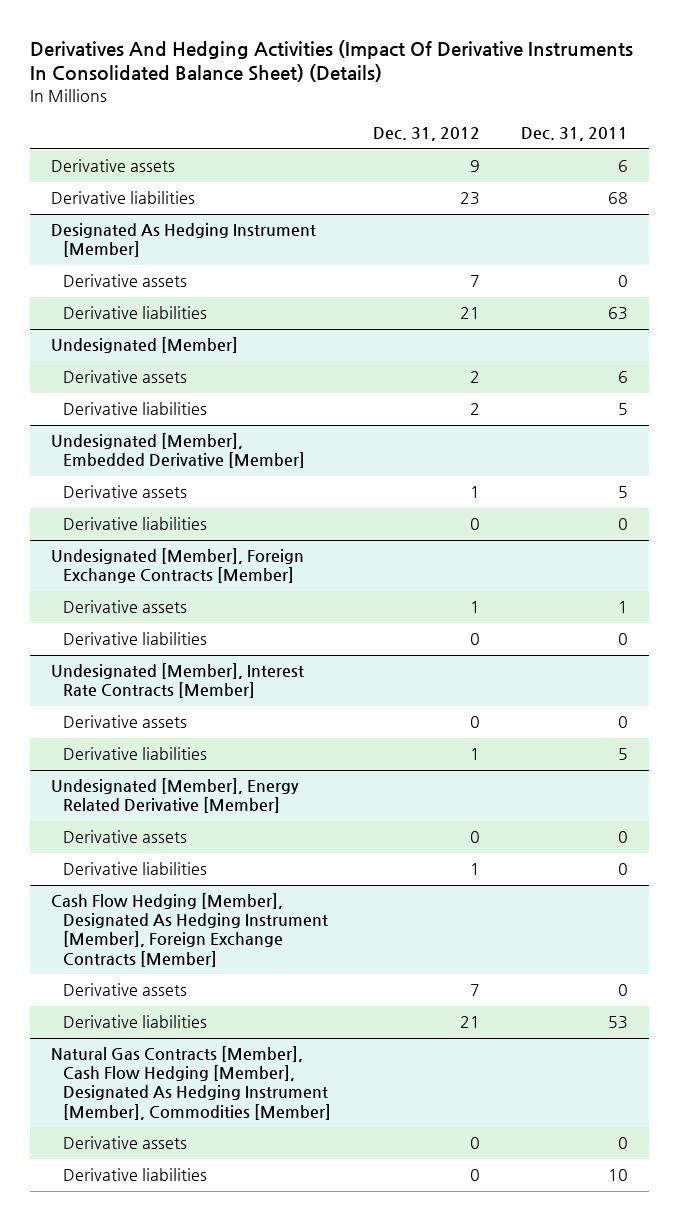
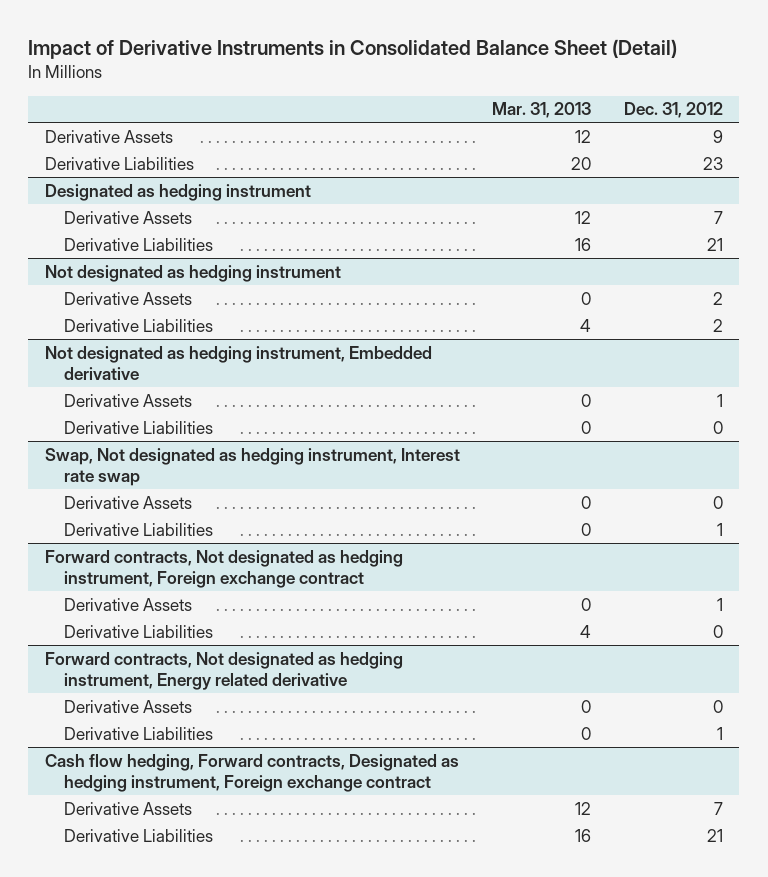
- Derivatives And Hedging Activities (Impact Of Derivative Instruments In Consolidated Balance Sheet) (Details)
+ Impact of Derivative Instruments in Consolidated Balance Sheet (Detail)
- | Dec. 31, 2012 | Dec. 31, 2011
+ | Mar. 31, 2013 | Dec. 31, 2012
- Derivative assets | 9 | 6
- Derivative liabilities | 23 | 68
- Designated As Hedging Instrument [Member]
- Derivative assets | 7 | 0
- Derivative liabilities | 21 | 63
- Undesignated [Member]
- Derivative assets | 2 | 6
- Derivative liabilities | 2 | 5
- Undesignated [Member], Embedded Derivative [Member]
- Derivative assets | 1 | 5
- Derivative liabilities | 0 | 0
- Undesignated [Member], Foreign Exchange Contracts [Member]
- Derivative assets | 1 | 1
- Derivative liabilities | 0 | 0
- Undesignated [Member], Interest Rate Contracts [Member]
- Derivative assets | 0 | 0
- Derivative liabilities | 1 | 5
- Undesignated [Member], Energy Related Derivative [Member]
- Derivative assets | 0 | 0
- Derivative liabilities | 1 | 0
- Cash Flow Hedging [Member], Designated As Hedging Instrument [Member], Foreign Exchange Contracts [Member]
- Derivative assets | 7 | 0
- Derivative liabilities | 21 | 53
- Natural Gas Contracts [Member], Cash Flow Hedging [Member], Designated As Hedging Instrument [Member], Commodities [Member]
- Derivative assets | 0 | 0
- Derivative liabilities | 0 | 10
+ Derivative Assets | 12 | 9
+ Derivative Liabilities | 20 | 23
+ Designated as hedging instrument
+ Derivative Assets | 12 | 7
+ Derivative Liabilities | 16 | 21
+ Not designated as hedging instrument
+ Derivative Assets | 0 | 2
+ Derivative Liabilities | 4 | 2
+ Not designated as hedging instrument, Embedded derivative
+ Derivative Assets | 0 | 1
+ Derivative Liabilities | 0 | 0
+ Swap, Not designated as hedging instrument, Interest rate swap
+ Derivative Assets | 0 | 0
+ Derivative Liabilities | 0 | 1
+ Forward contracts, Not designated as hedging instrument, Foreign exchange contract
+ Derivative Assets | 0 | 1
+ Derivative Liabilities | 4 | 0
+ Forward contracts, Not designated as hedging instrument, Energy related derivative
+ Derivative Assets | 0 | 0
+ Derivative Liabilities | 0 | 1
+ Cash flow hedging, Forward contracts, Designated as hedging instrument, Foreign exchange contract
+ Derivative Assets | 12 | 7
+ Derivative Liabilities | 16 | 21

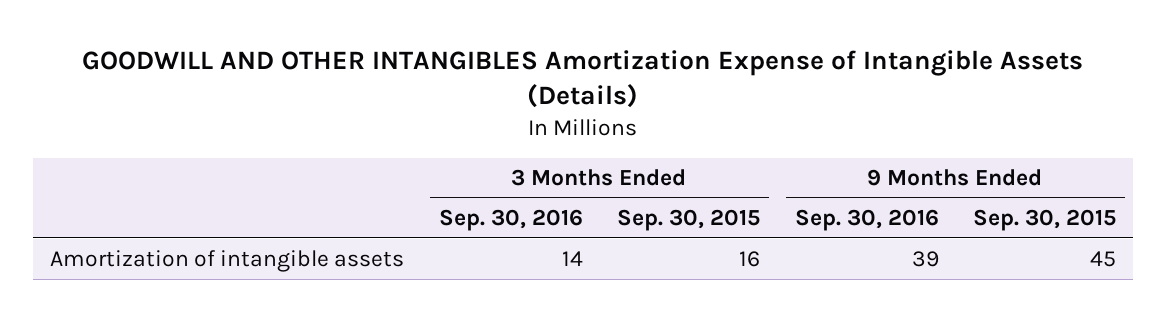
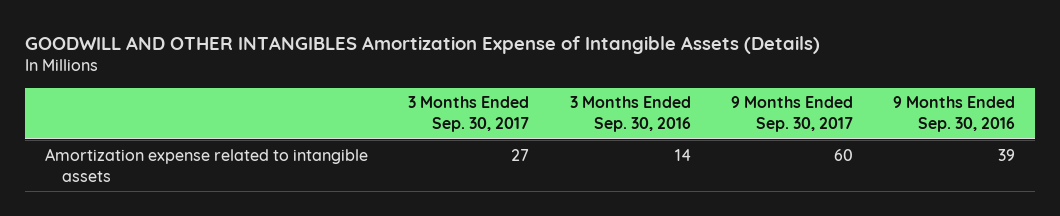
- | 3 Months Ended Sep. 30, 2016 | 3 Months Ended Sep. 30, 2015 | 9 Months Ended Sep. 30, 2016 | 9 Months Ended Sep. 30, 2015
+ | 3 Months Ended Sep. 30, 2017 | 3 Months Ended Sep. 30, 2016 | 9 Months Ended Sep. 30, 2017 | 9 Months Ended Sep. 30, 2016
- Amortization of intangible assets | 14 | 16 | 39 | 45
+ Amortization expense related to intangible assets | 27 | 14 | 60 | 39

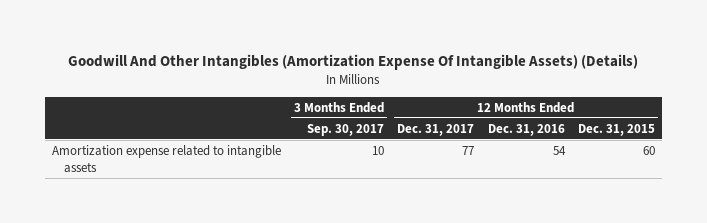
- GOODWILL AND OTHER INTANGIBLES Amortization Expense of Intangible Assets (Details)
+ Goodwill And Other Intangibles (Amortization Expense Of Intangible Assets) (Details)
- | 3 Months Ended Sep. 30, 2017 | 3 Months Ended Sep. 30, 2016 | 9 Months Ended Sep. 30, 2017 | 9 Months Ended Sep. 30, 2016
+ | 3 Months Ended Sep. 30, 2017 | 12 Months Ended Dec. 31, 2017 | 12 Months Ended Dec. 31, 2016 | 12 Months Ended Dec. 31, 2015
- Amortization expense related to intangible assets | 27 | 14 | 60 | 39
+ Amortization expense related to intangible assets | 10 | 77 | 54 | 60

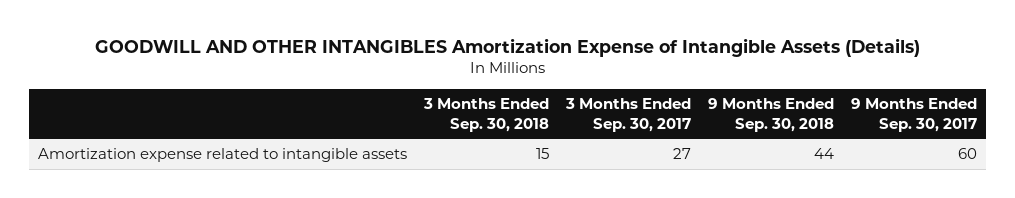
- Goodwill And Other Intangibles (Amortization Expense Of Intangible Assets) (Details)
+ GOODWILL AND OTHER INTANGIBLES Amortization Expense of Intangible Assets (Details)
- | 3 Months Ended Sep. 30, 2017 | 12 Months Ended Dec. 31, 2017 | 12 Months Ended Dec. 31, 2016 | 12 Months Ended Dec. 31, 2015
+ | 3 Months Ended Sep. 30, 2018 | 3 Months Ended Sep. 30, 2017 | 9 Months Ended Sep. 30, 2018 | 9 Months Ended Sep. 30, 2017
- Amortization expense related to intangible assets | 10 | 77 | 54 | 60
+ Amortization expense related to intangible assets | 15 | 27 | 44 | 60

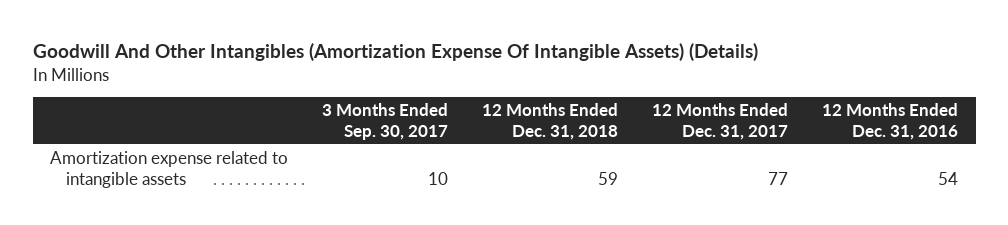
- GOODWILL AND OTHER INTANGIBLES Amortization Expense of Intangible Assets (Details)
+ Goodwill And Other Intangibles (Amortization Expense Of Intangible Assets) (Details)
- | 3 Months Ended Sep. 30, 2018 | 3 Months Ended Sep. 30, 2017 | 9 Months Ended Sep. 30, 2018 | 9 Months Ended Sep. 30, 2017
+ | 3 Months Ended Sep. 30, 2017 | 12 Months Ended Dec. 31, 2018 | 12 Months Ended Dec. 31, 2017 | 12 Months Ended Dec. 31, 2016
- Amortization expense related to intangible assets | 15 | 27 | 44 | 60
+ Amortization expense related to intangible assets | 10 | 59 | 77 | 54

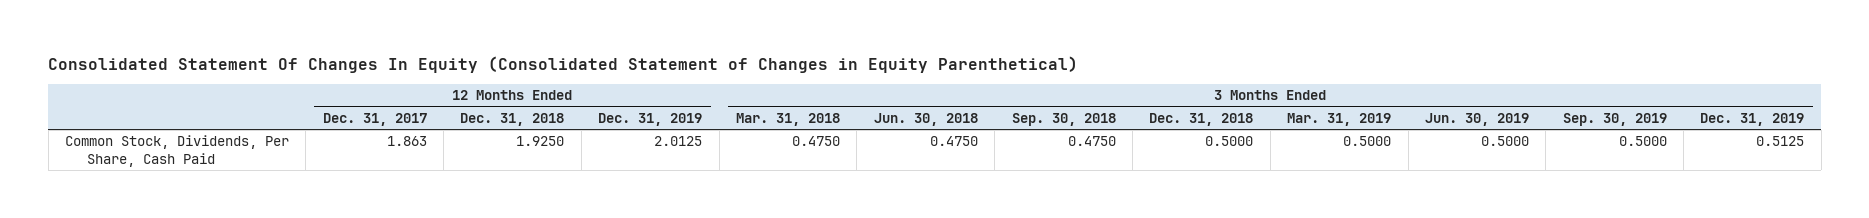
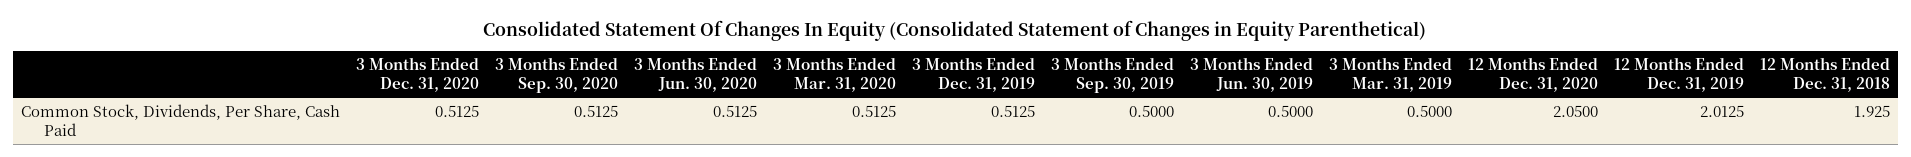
- | 12 Months Ended Dec. 31, 2017 | 12 Months Ended Dec. 31, 2018 | 12 Months Ended Dec. 31, 2019 | 3 Months Ended Mar. 31, 2018 | 3 Months Ended Jun. 30, 2018 | 3 Months Ended Sep. 30, 2018 | 3 Months Ended Dec. 31, 2018 | 3 Months Ended Mar. 31, 2019 | 3 Months Ended Jun. 30, 2019 | 3 Months Ended Sep. 30, 2019 | 3 Months Ended Dec. 31, 2019
+ | 3 Months Ended Dec. 31, 2020 | 3 Months Ended Sep. 30, 2020 | 3 Months Ended Jun. 30, 2020 | 3 Months Ended Mar. 31, 2020 | 3 Months Ended Dec. 31, 2019 | 3 Months Ended Sep. 30, 2019 | 3 Months Ended Jun. 30, 2019 | 3 Months Ended Mar. 31, 2019 | 12 Months Ended Dec. 31, 2020 | 12 Months Ended Dec. 31, 2019 | 12 Months Ended Dec. 31, 2018
- Common Stock, Dividends, Per Share, Cash Paid | 1.863 | 1.9250 | 2.0125 | 0.4750 | 0.4750 | 0.4750 | 0.5000 | 0.5000 | 0.5000 | 0.5000 | 0.5125
+ Common Stock, Dividends, Per Share, Cash Paid | 0.5125 | 0.5125 | 0.5125 | 0.5125 | 0.5125 | 0.5000 | 0.5000 | 0.5000 | 2.0500 | 2.0125 | 1.925

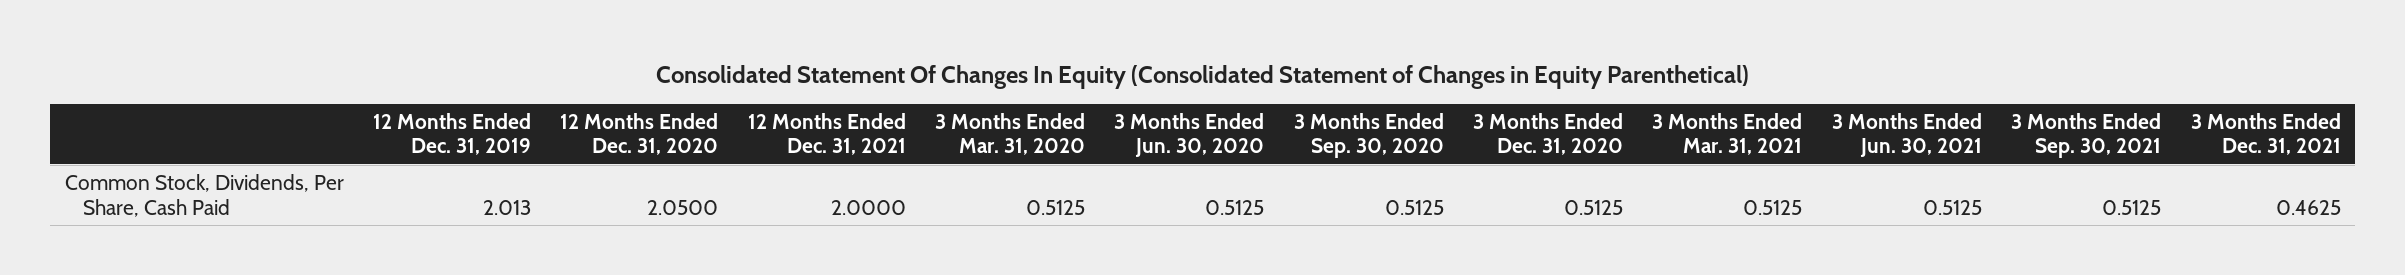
- | 3 Months Ended Dec. 31, 2020 | 3 Months Ended Sep. 30, 2020 | 3 Months Ended Jun. 30, 2020 | 3 Months Ended Mar. 31, 2020 | 3 Months Ended Dec. 31, 2019 | 3 Months Ended Sep. 30, 2019 | 3 Months Ended Jun. 30, 2019 | 3 Months Ended Mar. 31, 2019 | 12 Months Ended Dec. 31, 2020 | 12 Months Ended Dec. 31, 2019 | 12 Months Ended Dec. 31, 2018
+ | 12 Months Ended Dec. 31, 2019 | 12 Months Ended Dec. 31, 2020 | 12 Months Ended Dec. 31, 2021 | 3 Months Ended Mar. 31, 2020 | 3 Months Ended Jun. 30, 2020 | 3 Months Ended Sep. 30, 2020 | 3 Months Ended Dec. 31, 2020 | 3 Months Ended Mar. 31, 2021 | 3 Months Ended Jun. 30, 2021 | 3 Months Ended Sep. 30, 2021 | 3 Months Ended Dec. 31, 2021
- Common Stock, Dividends, Per Share, Cash Paid | 0.5125 | 0.5125 | 0.5125 | 0.5125 | 0.5125 | 0.5000 | 0.5000 | 0.5000 | 2.0500 | 2.0125 | 1.925
+ Common Stock, Dividends, Per Share, Cash Paid | 2.013 | 2.0500 | 2.0000 | 0.5125 | 0.5125 | 0.5125 | 0.5125 | 0.5125 | 0.5125 | 0.5125 | 0.4625

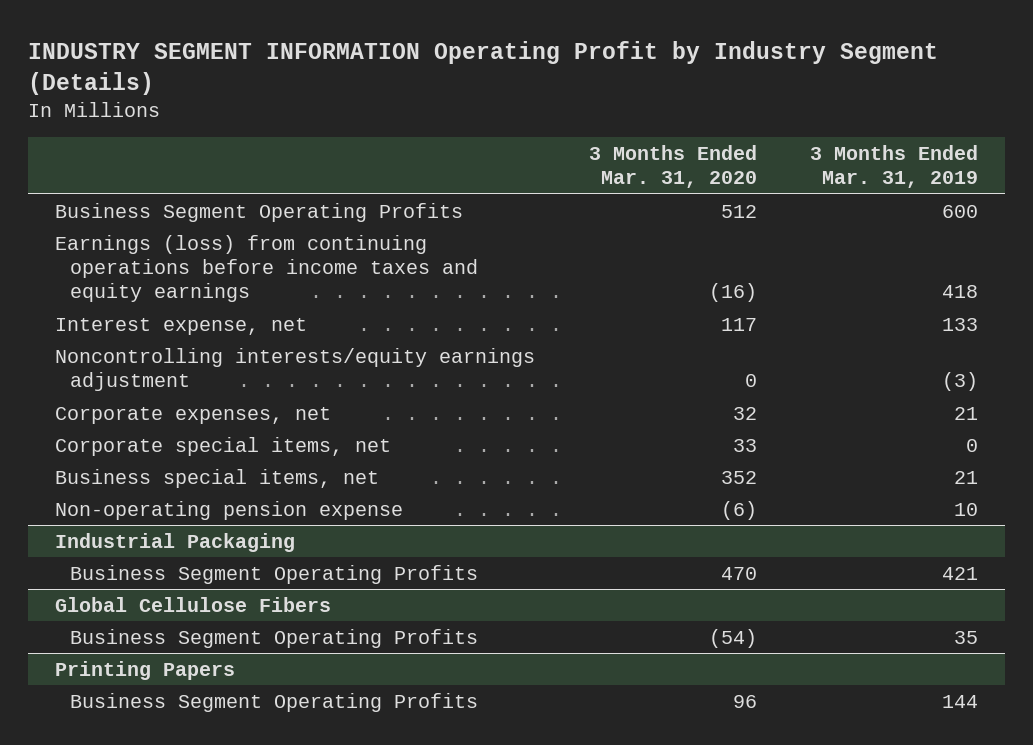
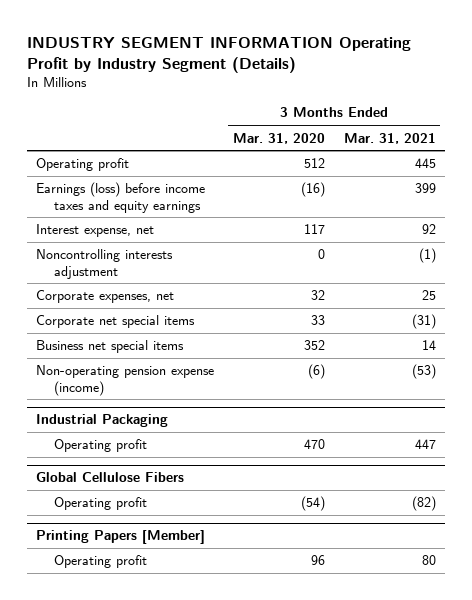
- | 3 Months Ended Mar. 31, 2020 | 3 Months Ended Mar. 31, 2019
+ | 3 Months Ended Mar. 31, 2020 | 3 Months Ended Mar. 31, 2021
- Business Segment Operating Profits | 512 | 600
- Earnings (loss) from continuing operations before income taxes and equity earnings | (16) | 418
+ Operating profit | 512 | 445
+ Earnings (loss) before income taxes and equity earnings | (16) | 399
- Noncontrolling interests/equity earnings adjustment | 0 | (3)
+ Noncontrolling interests adjustment | 0 | (1)
- Corporate special items, net | 33 | 0
- Business special items, net | 352 | 21
- Non-operating pension expense | (6) | 10
+ Corporate net special items | 33 | (31)
+ Business net special items | 352 | 14
+ Non-operating pension expense (income) | (6) | (53)
@ Industrial Packaging
- Business Segment Operating Profits | 470 | 421
+ Operating profit | 470 | 447
@ Global Cellulose Fibers
- Business Segment Operating Profits | (54) | 35
- Printing Papers
- Business Segment Operating Profits | 96 | 144
@ Global Cellulose Fibers
+ Operating profit | (54) | (82)
+ Printing Papers [Member]
+ Operating profit | 96 | 80

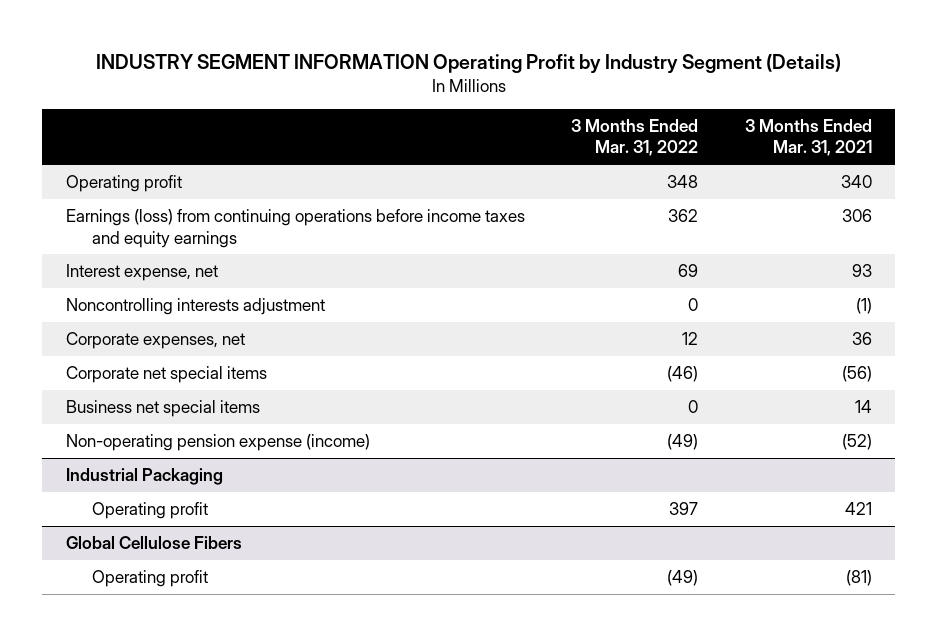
- | 3 Months Ended Mar. 31, 2020 | 3 Months Ended Mar. 31, 2021
+ | 3 Months Ended Mar. 31, 2022 | 3 Months Ended Mar. 31, 2021
- Operating profit | 512 | 445
- Earnings (loss) before income taxes and equity earnings | (16) | 399
- Interest expense, net | 117 | 92
+ Operating profit | 348 | 340
+ Earnings (loss) from continuing operations before income taxes and equity earnings | 362 | 306
+ Interest expense, net | 69 | 93
- Corporate expenses, net | 32 | 25
- Corporate net special items | 33 | (31)
+ Corporate expenses, net | 12 | 36
+ Corporate net special items | (46) | (56)
- Non-operating pension expense (income) | (6) | (53)
+ Non-operating pension expense (income) | (49) | (52)
@ Industrial Packaging
- Operating profit | 470 | 447
+ Operating profit | 397 | 421
@ Global Cellulose Fibers
- Operating profit | (54) | (82)
- Printing Papers [Member]
- Operating profit | 96 | 80
@ Global Cellulose Fibers
+ Operating profit | (49) | (81)

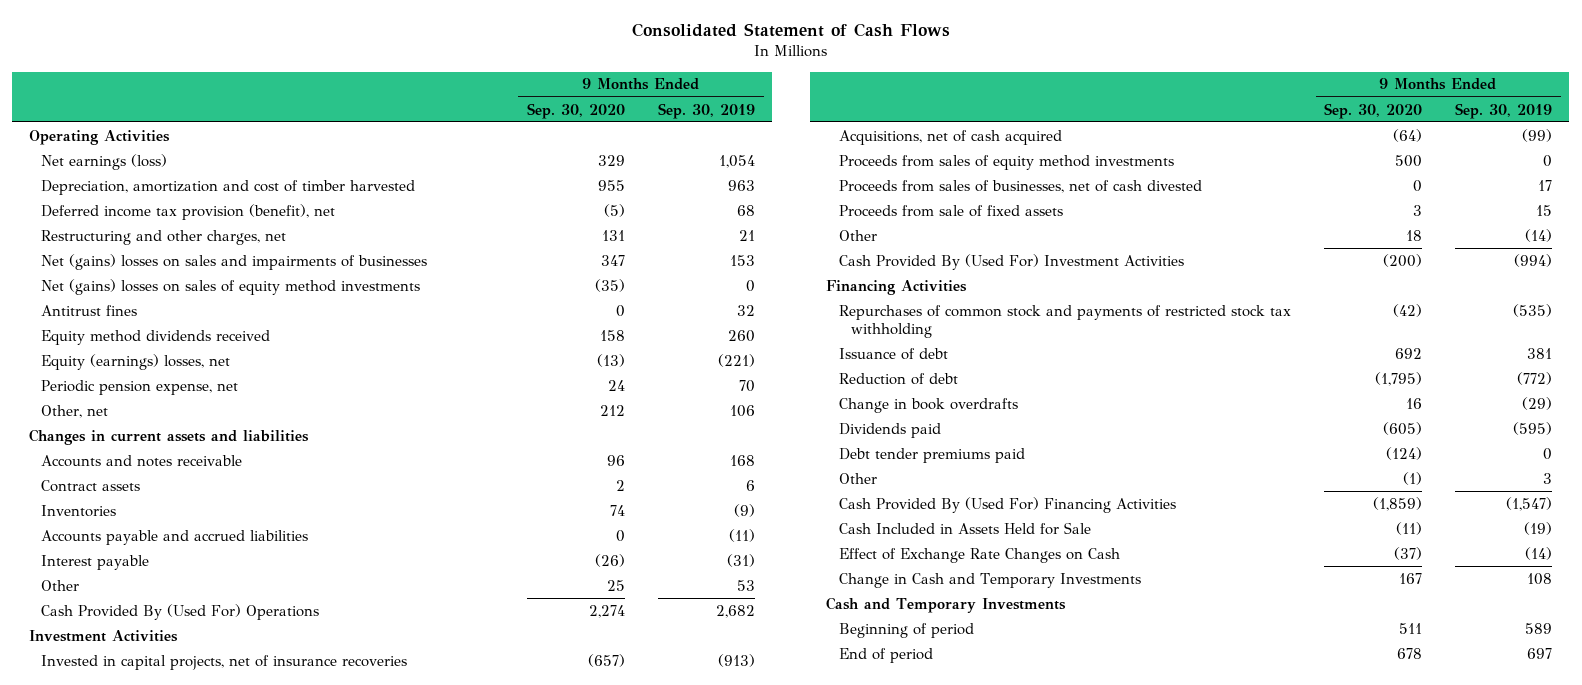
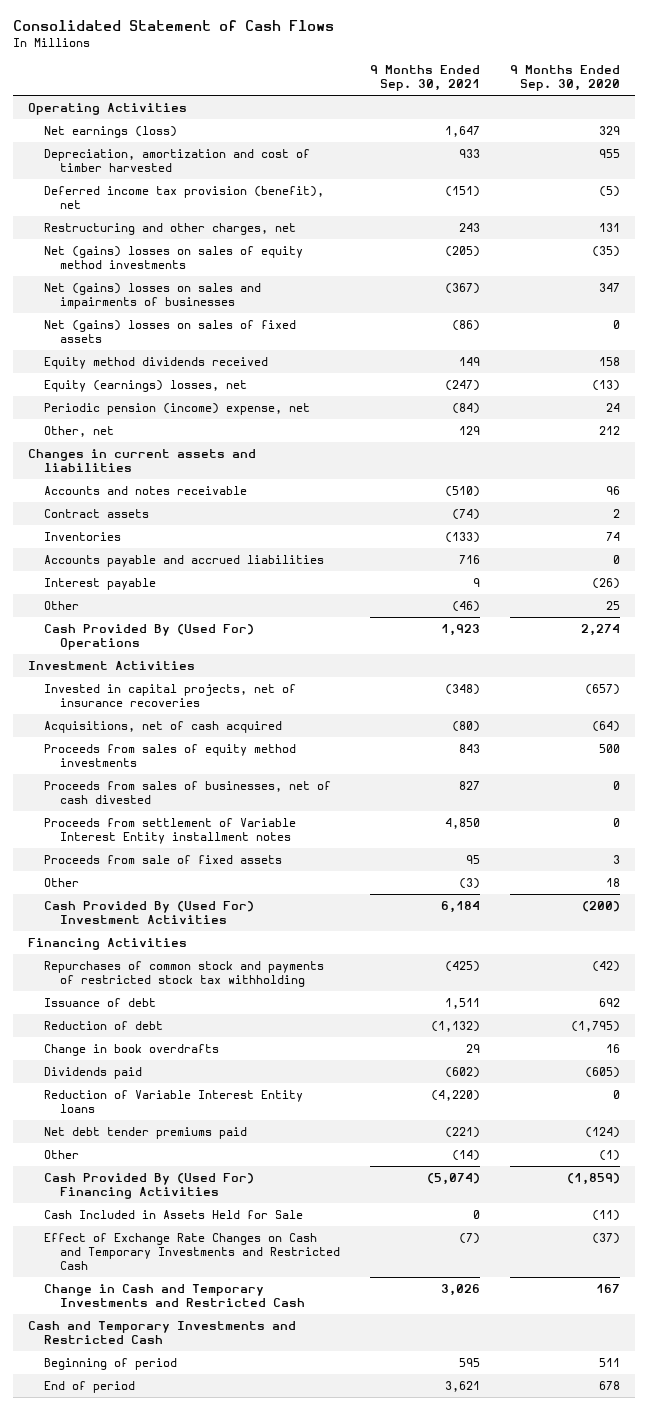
- | 9 Months Ended Sep. 30, 2020 | 9 Months Ended Sep. 30, 2019
+ | 9 Months Ended Sep. 30, 2021 | 9 Months Ended Sep. 30, 2020
- Antitrust fines | 0 | 32
moved down: Net (gains) losses on sales and impairments of businesses | (367) | 347
+ Net (gains) losses on sales of fixed assets | (86) | 0
- Periodic pension expense, net | 24 | 70
+ Periodic pension (income) expense, net | (84) | 24
+ Proceeds from settlement of Variable Interest Entity installment notes | 4,850 | 0
- Debt tender premiums paid | (124) | 0
+ Reduction of Variable Interest Entity loans | (4,220) | 0
+ Net debt tender premiums paid | (221) | (124)
- Effect of Exchange Rate Changes on Cash | (37) | (14)
- Change in Cash and Temporary Investments | 167 | 108
- Cash and Temporary Investments
+ Effect of Exchange Rate Changes on Cash and Temporary Investments and Restricted Cash | (7) | (37)
+ Change in Cash and Temporary Investments and Restricted Cash | 3,026 | 167
+ Cash and Temporary Investments and Restricted Cash

